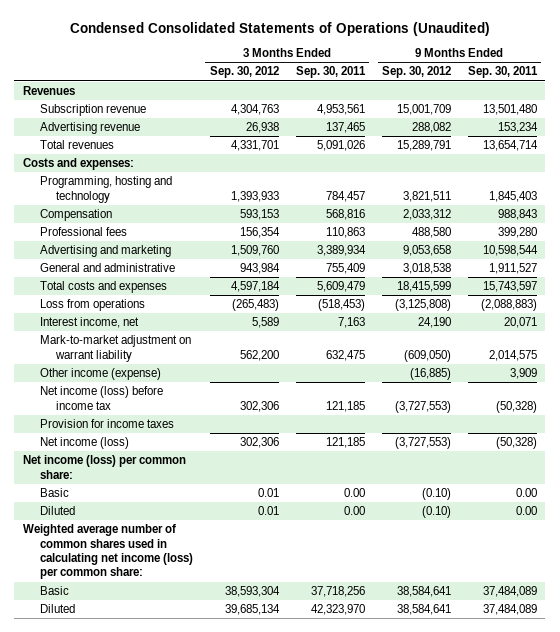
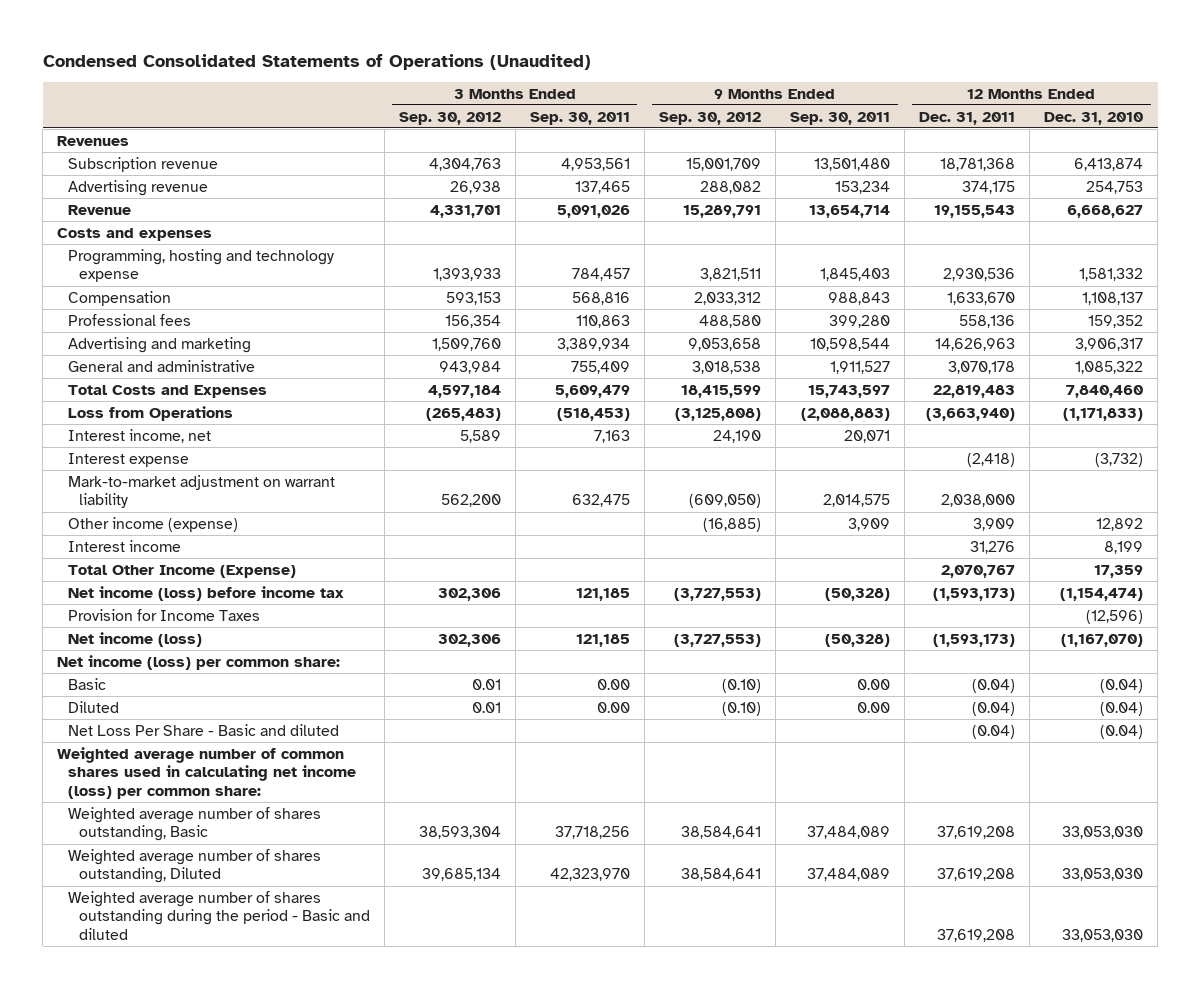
- | 3 Months Ended Sep. 30, 2012 | 3 Months Ended Sep. 30, 2011 | 9 Months Ended Sep. 30, 2012 | 9 Months Ended Sep. 30, 2011
+ | 3 Months Ended Sep. 30, 2012 | 3 Months Ended Sep. 30, 2011 | 9 Months Ended Sep. 30, 2012 | 9 Months Ended Sep. 30, 2011 | 12 Months Ended Dec. 31, 2011 | 12 Months Ended Dec. 31, 2010
- Total revenues | 4,331,701 | 5,091,026 | 15,289,791 | 13,654,714
- Costs and expenses:
- Programming, hosting and technology | 1,393,933 | 784,457 | 3,821,511 | 1,845,403
+ Revenue | 4,331,701 | 5,091,026 | 15,289,791 | 13,654,714 | 19,155,543 | 6,668,627
+ Costs and expenses
+ Programming, hosting and technology expense | 1,393,933 | 784,457 | 3,821,511 | 1,845,403 | 2,930,536 | 1,581,332
- Total costs and expenses | 4,597,184 | 5,609,479 | 18,415,599 | 15,743,597
- Loss from operations | (265,483) | (518,453) | (3,125,808) | (2,088,883)
+ Total Costs and Expenses | 4,597,184 | 5,609,479 | 18,415,599 | 15,743,597 | 22,819,483 | 7,840,460
+ Loss from Operations | (265,483) | (518,453) | (3,125,808) | (2,088,883) | (3,663,940) | (1,171,833)
+ Interest expense | | | | | (2,418) | (3,732)
+ Interest income | | | | | 31,276 | 8,199
+ Total Other Income (Expense) | | | | | 2,070,767 | 17,359
- Provision for income taxes
+ Provision for Income Taxes | | | | | | (12,596)
+ Net Loss Per Share - Basic and diluted | | | | | (0.04) | (0.04)
- Basic | 38,593,304 | 37,718,256 | 38,584,641 | 37,484,089
- Diluted | 39,685,134 | 42,323,970 | 38,584,641 | 37,484,089
+ Weighted average number of shares outstanding, Basic | 38,593,304 | 37,718,256 | 38,584,641 | 37,484,089 | 37,619,208 | 33,053,030
+ Weighted average number of shares outstanding, Diluted | 39,685,134 | 42,323,970 | 38,584,641 | 37,484,089 | 37,619,208 | 33,053,030
+ Weighted average number of shares outstanding during the period - Basic and diluted | | | | | 37,619,208 | 33,053,030

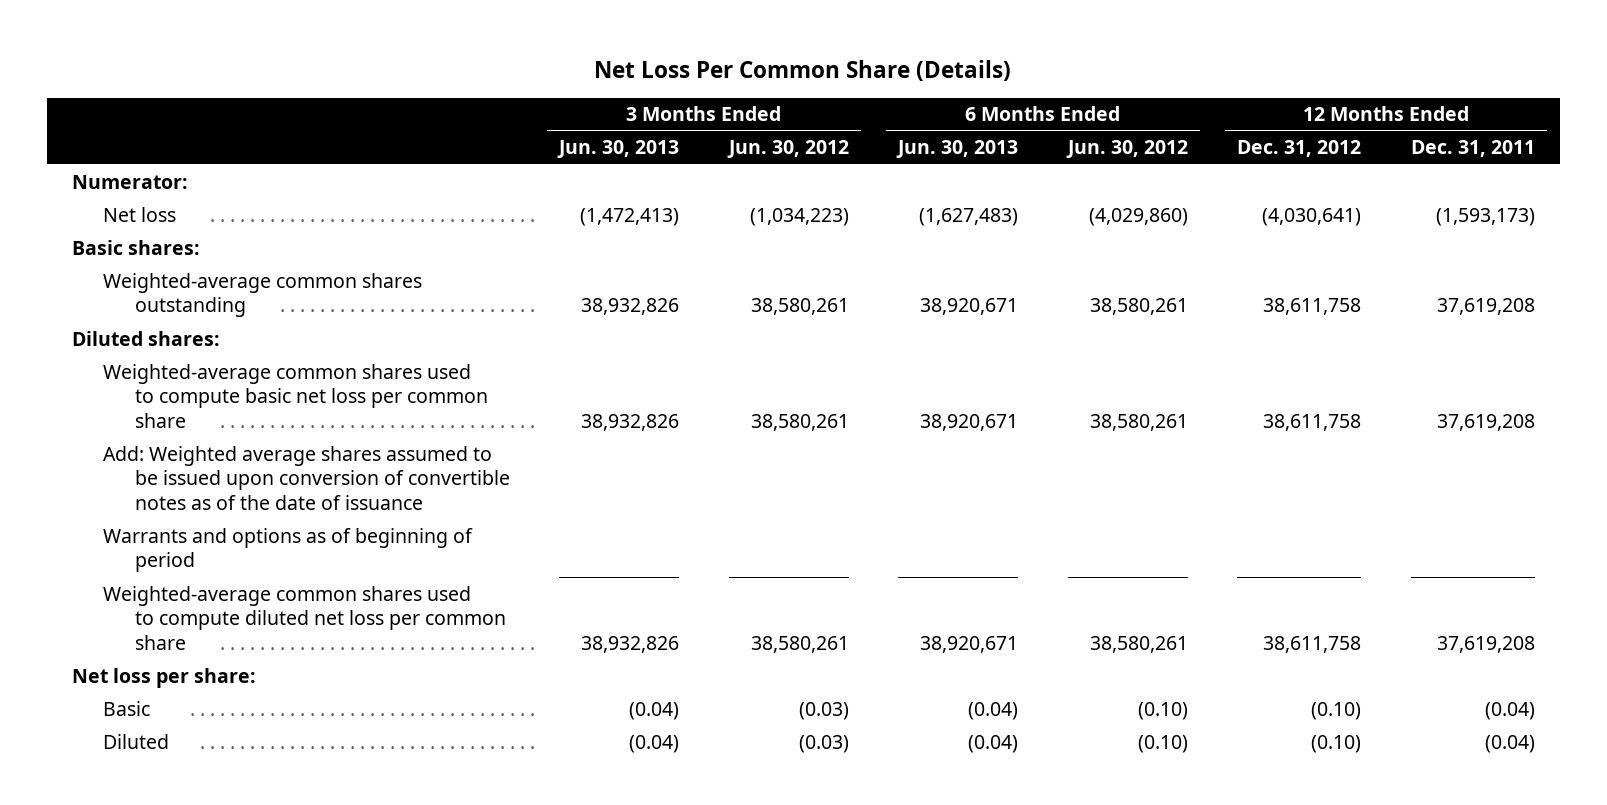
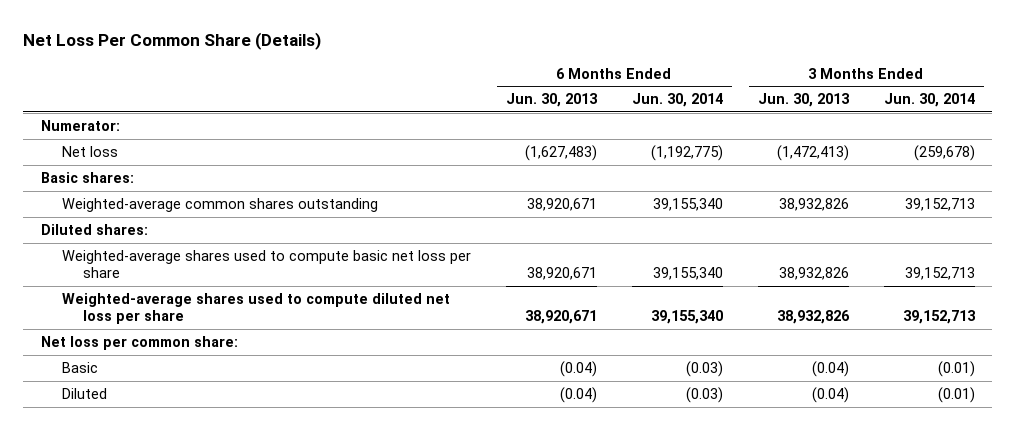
- | 3 Months Ended Jun. 30, 2013 | 3 Months Ended Jun. 30, 2012 | 6 Months Ended Jun. 30, 2013 | 6 Months Ended Jun. 30, 2012 | 12 Months Ended Dec. 31, 2012 | 12 Months Ended Dec. 31, 2011
+ | 6 Months Ended Jun. 30, 2013 | 6 Months Ended Jun. 30, 2014 | 3 Months Ended Jun. 30, 2013 | 3 Months Ended Jun. 30, 2014
- Weighted-average common shares used to compute basic net loss per common share | 38,932,826 | 38,580,261 | 38,920,671 | 38,580,261 | 38,611,758 | 37,619,208
- Add: Weighted average shares assumed to be issued upon conversion of convertible notes as of the date of issuance
- Warrants and options as of beginning of period
- Weighted-average common shares used to compute diluted net loss per common share | 38,932,826 | 38,580,261 | 38,920,671 | 38,580,261 | 38,611,758 | 37,619,208
- Net loss per share:
+ Weighted-average shares used to compute basic net loss per share | 38,920,671 | 39,155,340 | 38,932,826 | 39,152,713
+ Weighted-average shares used to compute diluted net loss per share | 38,920,671 | 39,155,340 | 38,932,826 | 39,152,713
+ Net loss per common share:

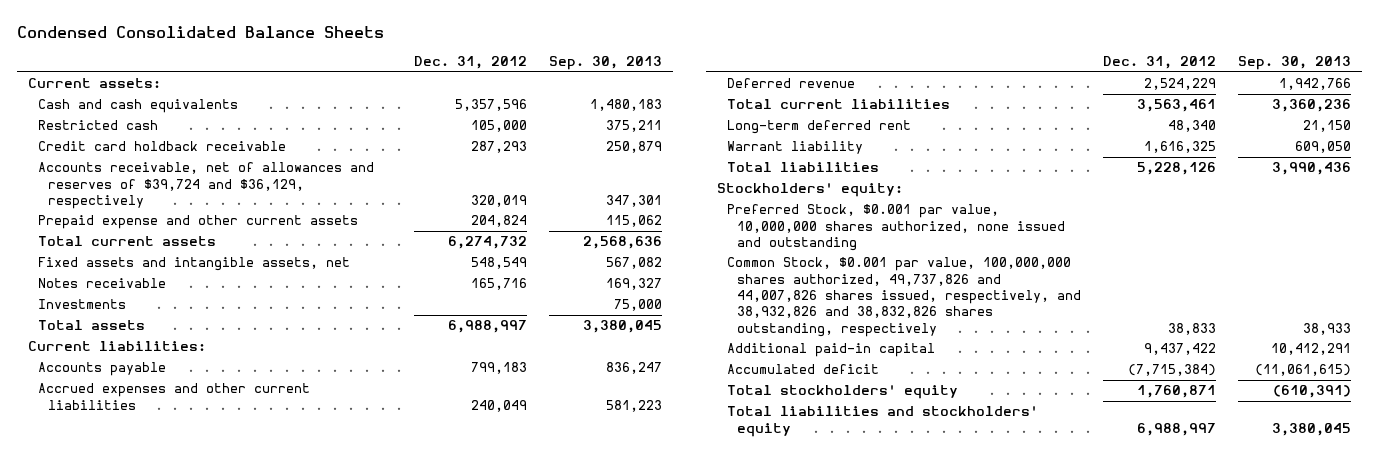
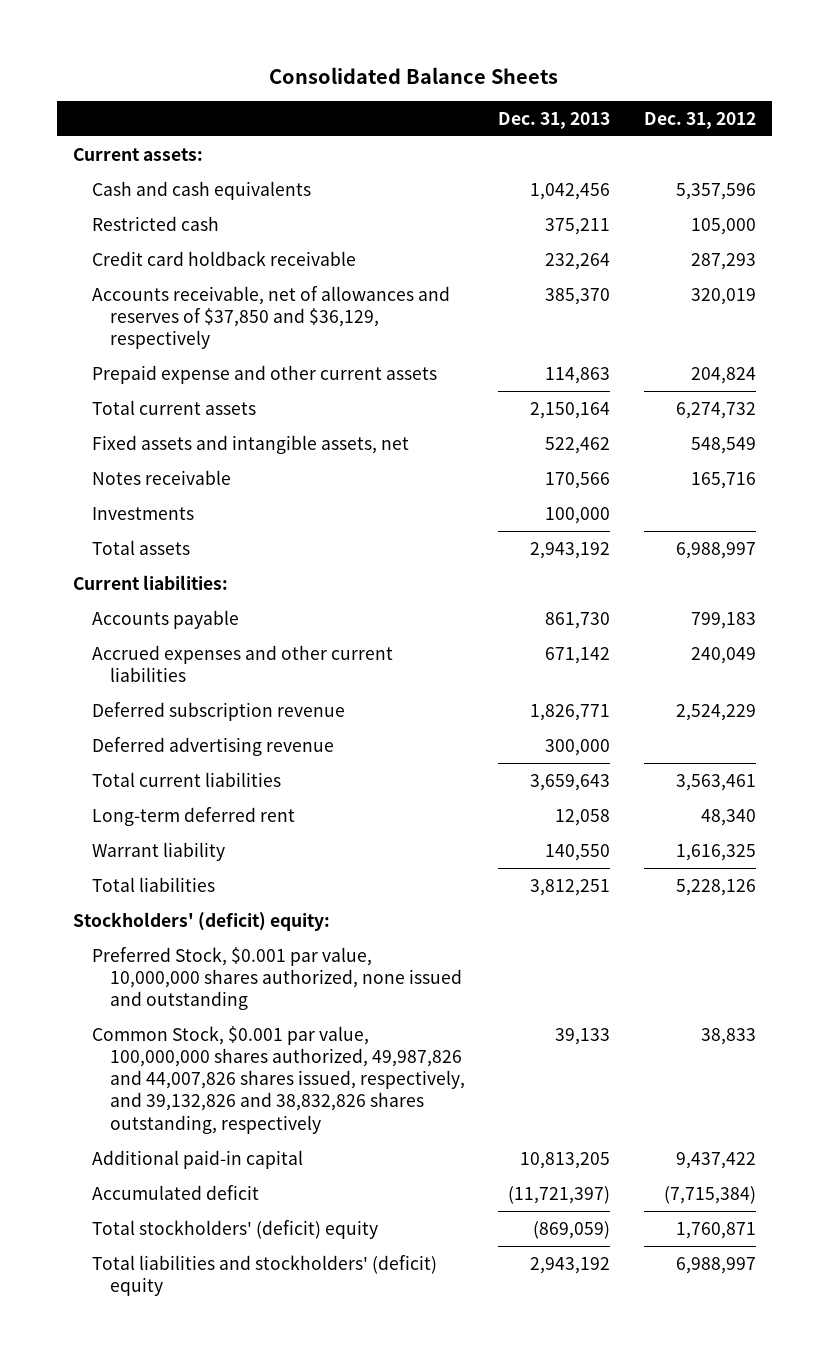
- Condensed Consolidated Balance Sheets
+ Consolidated Balance Sheets
- | Dec. 31, 2012 | Sep. 30, 2013
+ | Dec. 31, 2013 | Dec. 31, 2012
- Accounts receivable, net of allowances and reserves of $39,724 and $36,129, respectively | 320,019 | 347,301
+ Accounts receivable, net of allowances and reserves of $37,850 and $36,129, respectively | 385,370 | 320,019
- Deferred revenue | 2,524,229 | 1,942,766
+ Deferred subscription revenue | 1,826,771 | 2,524,229
+ Deferred advertising revenue | 300,000 |
- Stockholders' equity:
+ Stockholders' (deficit) equity:
- Common Stock, $0.001 par value, 100,000,000 shares authorized, 49,737,826 and 44,007,826 shares issued, respectively, and 38,932,826 and 38,832,826 shares outstanding, respectively | 38,833 | 38,933
+ Common Stock, $0.001 par value, 100,000,000 shares authorized, 49,987,826 and 44,007,826 shares issued, respectively, and 39,132,826 and 38,832,826 shares outstanding, respectively | 39,133 | 38,833
- Total stockholders' equity | 1,760,871 | (610,391)
- Total liabilities and stockholders' equity | 6,988,997 | 3,380,045
+ Total stockholders' (deficit) equity | (869,059) | 1,760,871
+ Total liabilities and stockholders' (deficit) equity | 2,943,192 | 6,988,997

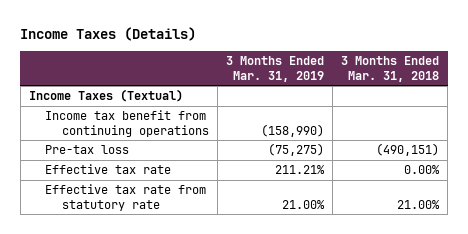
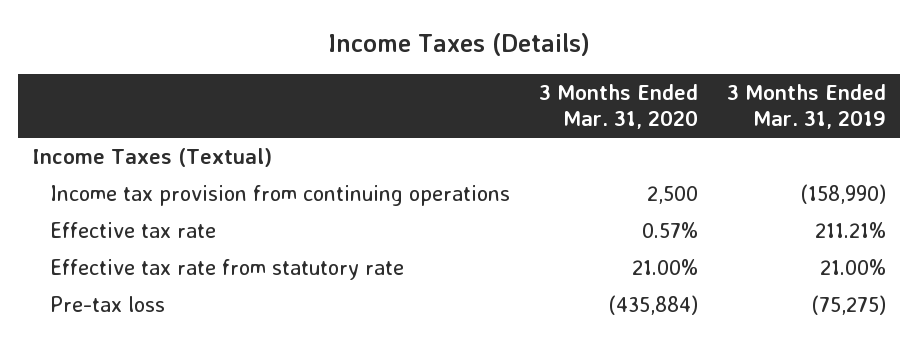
- | 3 Months Ended Mar. 31, 2019 | 3 Months Ended Mar. 31, 2018
+ | 3 Months Ended Mar. 31, 2020 | 3 Months Ended Mar. 31, 2019
- Income tax benefit from continuing operations | (158,990) |
+ Income tax provision from continuing operations | 2,500 | (158,990)
moved down: Pre-tax loss | (435,884) | (75,275)

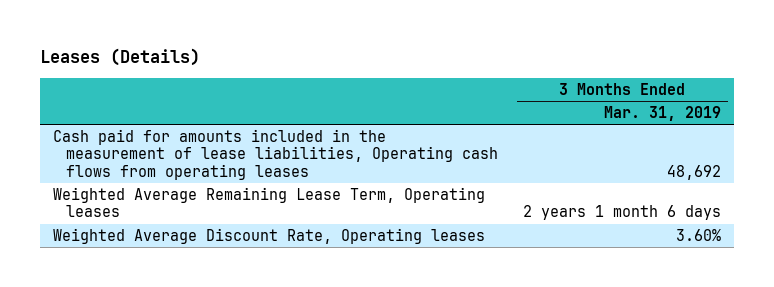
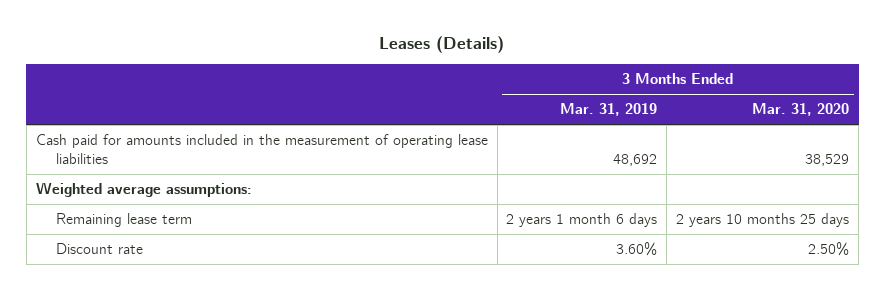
- | 3 Months Ended Mar. 31, 2019
+ | 3 Months Ended Mar. 31, 2019 | 3 Months Ended Mar. 31, 2020
- Cash paid for amounts included in the measurement of lease liabilities, Operating cash flows from operating leases | 48,692
- Weighted Average Remaining Lease Term, Operating leases | 2 years 1 month 6 days
- Weighted Average Discount Rate, Operating leases | 3.60%
+ Cash paid for amounts included in the measurement of operating lease liabilities | 48,692 | 38,529
+ Weighted average assumptions:
+ Remaining lease term | 2 years 1 month 6 days | 2 years 10 months 25 days
+ Discount rate | 3.60% | 2.50%

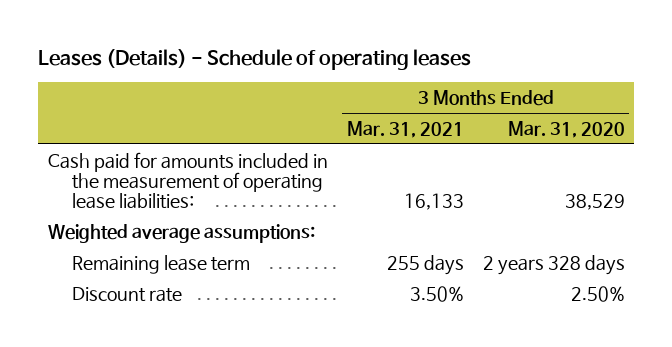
- Leases (Details)
+ Leases (Details) - Schedule of operating leases
- | 3 Months Ended Mar. 31, 2019 | 3 Months Ended Mar. 31, 2020
+ | 3 Months Ended Mar. 31, 2021 | 3 Months Ended Mar. 31, 2020
- Cash paid for amounts included in the measurement of operating lease liabilities | 48,692 | 38,529
+ Cash paid for amounts included in the measurement of operating lease liabilities: | 16,133 | 38,529
- Remaining lease term | 2 years 1 month 6 days | 2 years 10 months 25 days
+ Remaining lease term | 255 days | 2 years 328 days

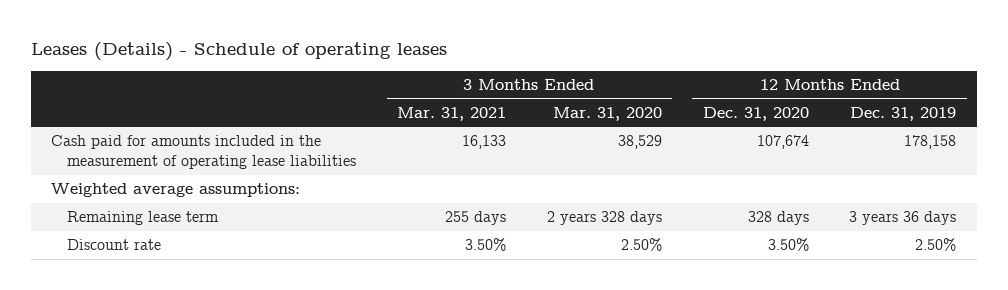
- | 3 Months Ended Mar. 31, 2021 | 3 Months Ended Mar. 31, 2020
+ | 3 Months Ended Mar. 31, 2021 | 3 Months Ended Mar. 31, 2020 | 12 Months Ended Dec. 31, 2020 | 12 Months Ended Dec. 31, 2019
- Cash paid for amounts included in the measurement of operating lease liabilities: | 16,133 | 38,529
+ Cash paid for amounts included in the measurement of operating lease liabilities | 16,133 | 38,529 | 107,674 | 178,158

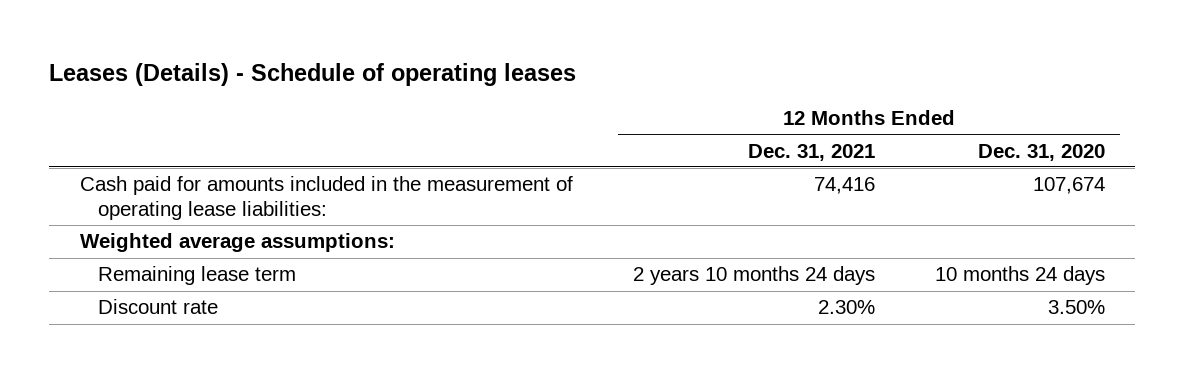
- | 3 Months Ended Mar. 31, 2021 | 3 Months Ended Mar. 31, 2020 | 12 Months Ended Dec. 31, 2020 | 12 Months Ended Dec. 31, 2019
+ | 12 Months Ended Dec. 31, 2021 | 12 Months Ended Dec. 31, 2020
- Cash paid for amounts included in the measurement of operating lease liabilities | 16,133 | 38,529 | 107,674 | 178,158
+ Cash paid for amounts included in the measurement of operating lease liabilities: | 74,416 | 107,674
- Remaining lease term | 255 days | 2 years 328 days | 328 days | 3 years 36 days
+ Remaining lease term | 2 years 10 months 24 days | 10 months 24 days

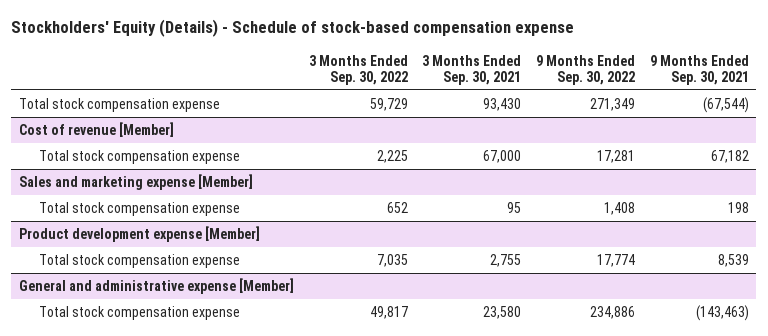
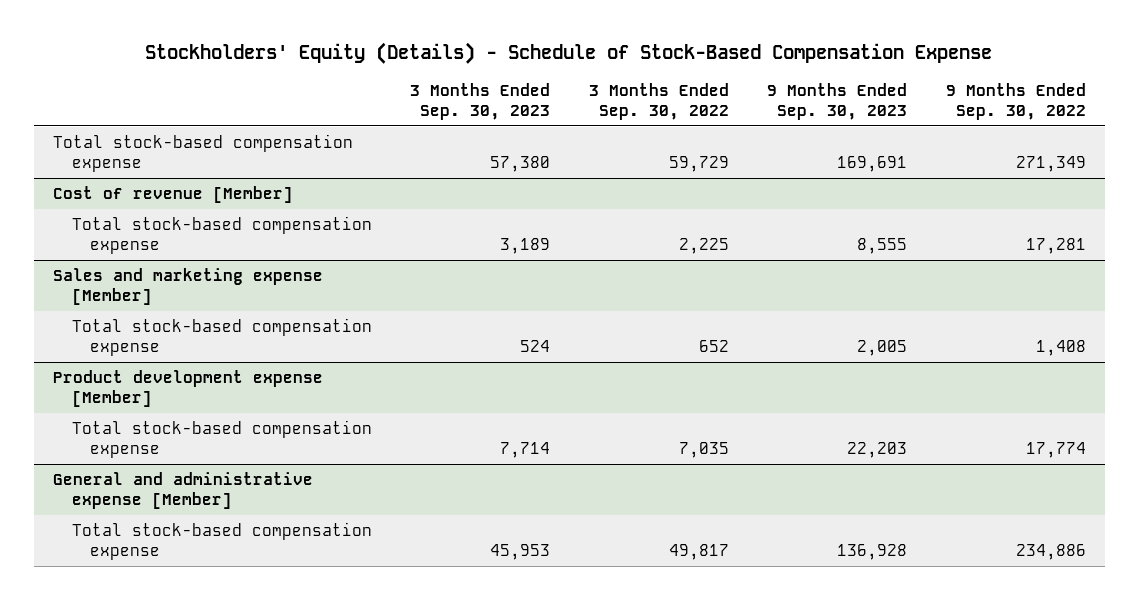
- Stockholders' Equity (Details) - Schedule of stock-based compensation expense
+ Stockholders' Equity (Details) - Schedule of Stock-Based Compensation Expense
- | 3 Months Ended Sep. 30, 2022 | 3 Months Ended Sep. 30, 2021 | 9 Months Ended Sep. 30, 2022 | 9 Months Ended Sep. 30, 2021
+ | 3 Months Ended Sep. 30, 2023 | 3 Months Ended Sep. 30, 2022 | 9 Months Ended Sep. 30, 2023 | 9 Months Ended Sep. 30, 2022
- Total stock compensation expense | 59,729 | 93,430 | 271,349 | (67,544)
+ Total stock-based compensation expense | 57,380 | 59,729 | 169,691 | 271,349
@ Cost of revenue [Member]
- Total stock compensation expense | 2,225 | 67,000 | 17,281 | 67,182
+ Total stock-based compensation expense | 3,189 | 2,225 | 8,555 | 17,281
@ Sales and marketing expense [Member]
- Total stock compensation expense | 652 | 95 | 1,408 | 198
+ Total stock-based compensation expense | 524 | 652 | 2,005 | 1,408
@ Product development expense [Member]
- Total stock compensation expense | 7,035 | 2,755 | 17,774 | 8,539
+ Total stock-based compensation expense | 7,714 | 7,035 | 22,203 | 17,774
@ General and administrative expense [Member]
- Total stock compensation expense | 49,817 | 23,580 | 234,886 | (143,463)
+ Total stock-based compensation expense | 45,953 | 49,817 | 136,928 | 234,886

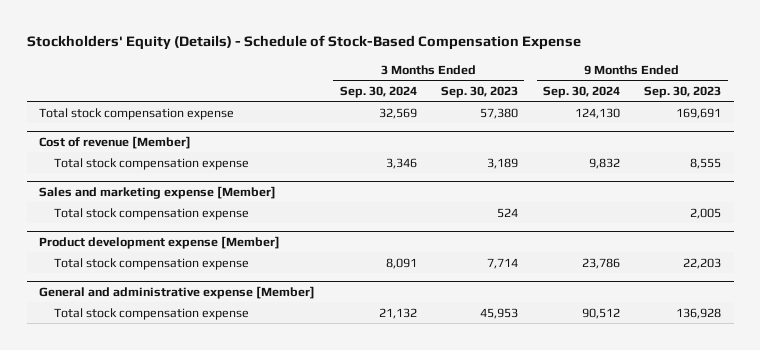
- | 3 Months Ended Sep. 30, 2023 | 3 Months Ended Sep. 30, 2022 | 9 Months Ended Sep. 30, 2023 | 9 Months Ended Sep. 30, 2022
+ | 3 Months Ended Sep. 30, 2024 | 3 Months Ended Sep. 30, 2023 | 9 Months Ended Sep. 30, 2024 | 9 Months Ended Sep. 30, 2023
- Total stock-based compensation expense | 57,380 | 59,729 | 169,691 | 271,349
+ Total stock compensation expense | 32,569 | 57,380 | 124,130 | 169,691
@ Cost of revenue [Member]
- Total stock-based compensation expense | 3,189 | 2,225 | 8,555 | 17,281
+ Total stock compensation expense | 3,346 | 3,189 | 9,832 | 8,555
@ Sales and marketing expense [Member]
- Total stock-based compensation expense | 524 | 652 | 2,005 | 1,408
+ Total stock compensation expense | | 524 | | 2,005
@ Product development expense [Member]
- Total stock-based compensation expense | 7,714 | 7,035 | 22,203 | 17,774
+ Total stock compensation expense | 8,091 | 7,714 | 23,786 | 22,203
@ General and administrative expense [Member]
- Total stock-based compensation expense | 45,953 | 49,817 | 136,928 | 234,886
+ Total stock compensation expense | 21,132 | 45,953 | 90,512 | 136,928

